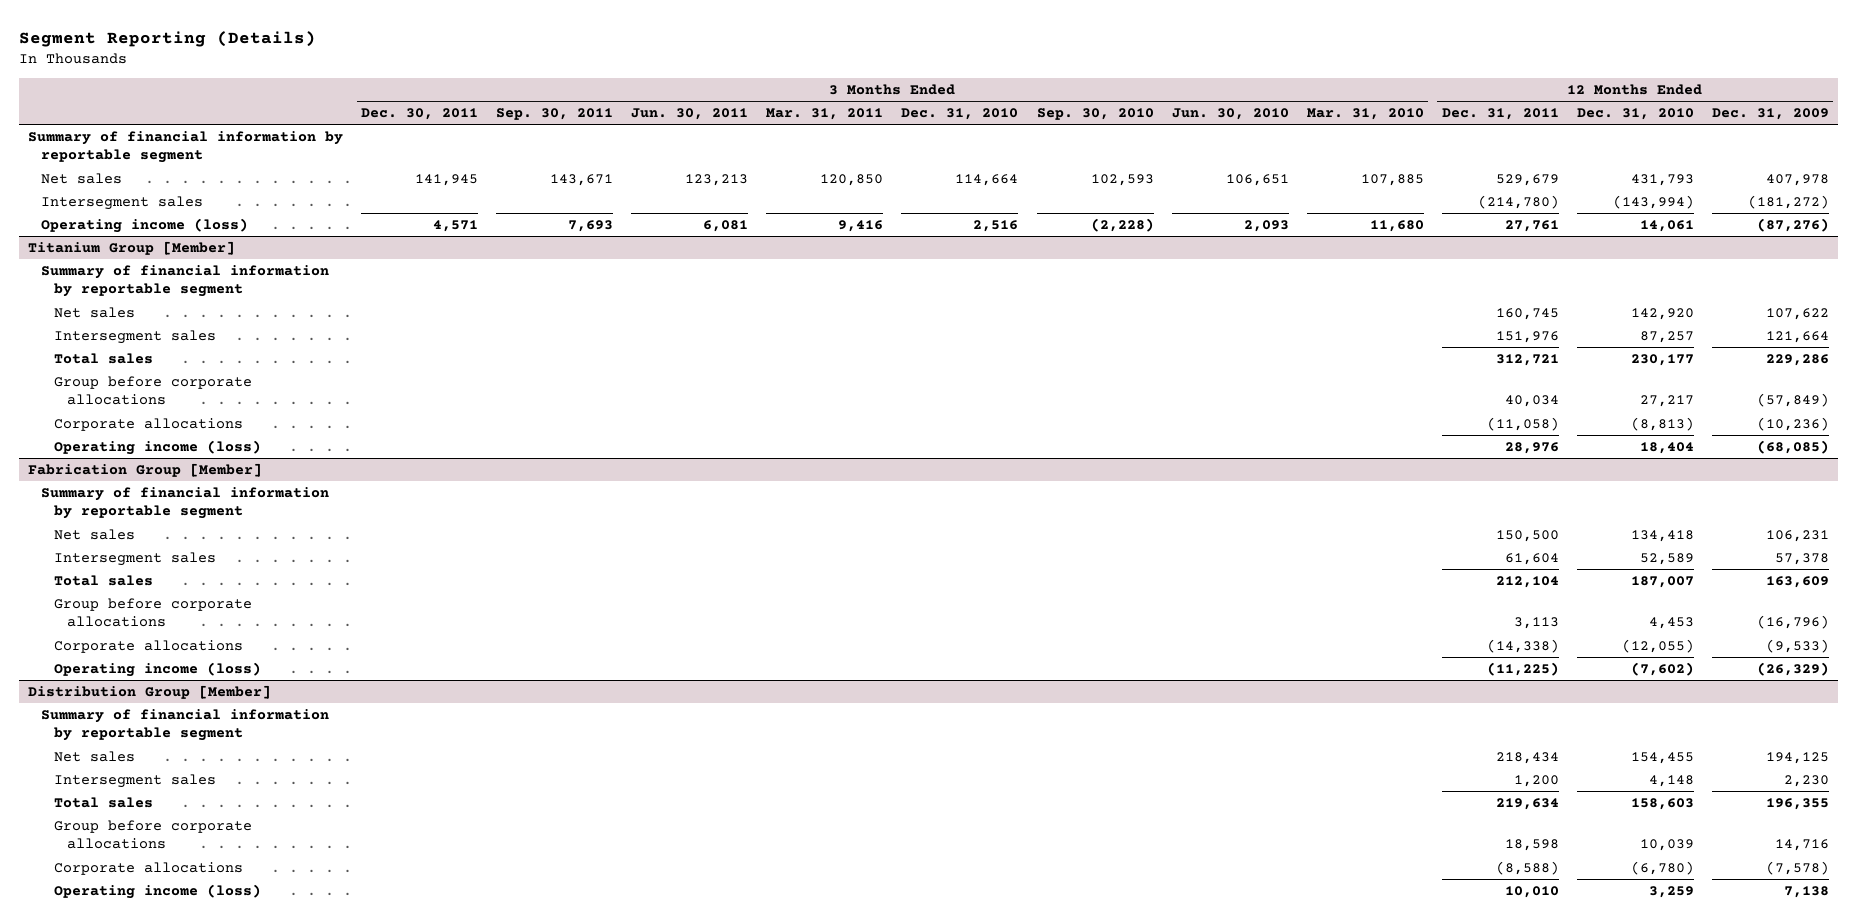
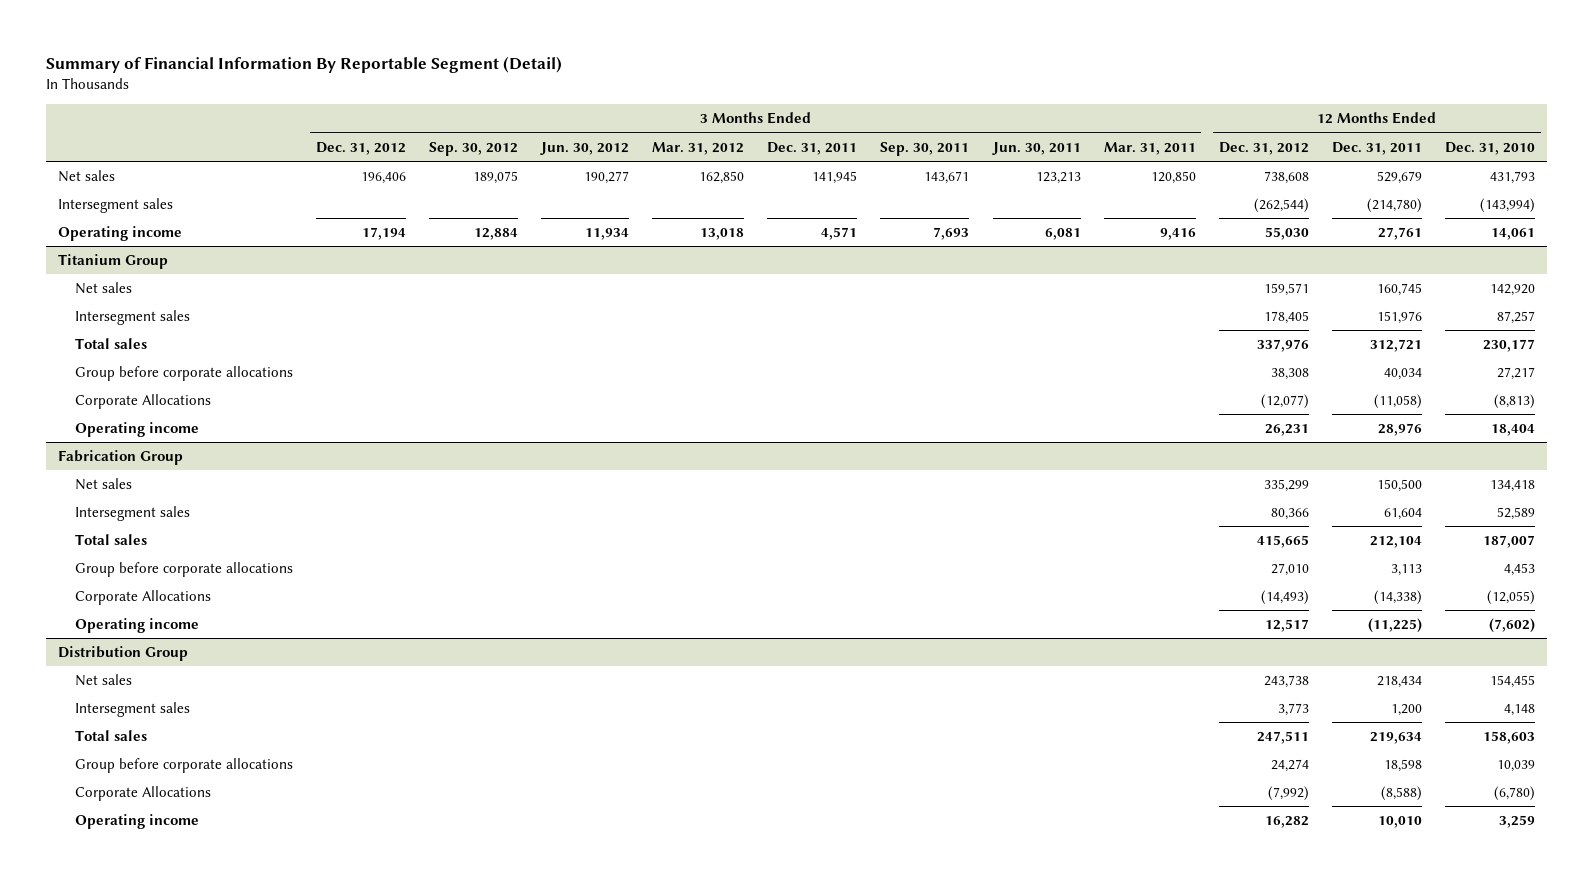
- Segment Reporting (Details)
+ Summary of Financial Information By Reportable Segment (Detail)
- | 3 Months Ended Dec. 30, 2011 | 3 Months Ended Sep. 30, 2011 | 3 Months Ended Jun. 30, 2011 | 3 Months Ended Mar. 31, 2011 | 3 Months Ended Dec. 31, 2010 | 3 Months Ended Sep. 30, 2010 | 3 Months Ended Jun. 30, 2010 | 3 Months Ended Mar. 31, 2010 | 12 Months Ended Dec. 31, 2011 | 12 Months Ended Dec. 31, 2010 | 12 Months Ended Dec. 31, 2009
+ | 3 Months Ended Dec. 31, 2012 | 3 Months Ended Sep. 30, 2012 | 3 Months Ended Jun. 30, 2012 | 3 Months Ended Mar. 31, 2012 | 3 Months Ended Dec. 31, 2011 | 3 Months Ended Sep. 30, 2011 | 3 Months Ended Jun. 30, 2011 | 3 Months Ended Mar. 31, 2011 | 12 Months Ended Dec. 31, 2012 | 12 Months Ended Dec. 31, 2011 | 12 Months Ended Dec. 31, 2010
- Summary of financial information by reportable segment
- Operating income (loss) | 4,571 | 7,693 | 6,081 | 9,416 | 2,516 | (2,228) | 2,093 | 11,680 | 27,761 | 14,061 | (87,276)
- Titanium Group [Member]
- Summary of financial information by reportable segment
+ Operating income | 17,194 | 12,884 | 11,934 | 13,018 | 4,571 | 7,693 | 6,081 | 9,416 | 55,030 | 27,761 | 14,061
+ Titanium Group
- Corporate allocations | | | | | | | | | (11,058) | (8,813) | (10,236)
- Operating income (loss) | | | | | | | | | 28,976 | 18,404 | (68,085)
- Fabrication Group [Member]
- Summary of financial information by reportable segment
+ Corporate Allocations | | | | | | | | | (12,077) | (11,058) | (8,813)
+ Operating income | | | | | | | | | 26,231 | 28,976 | 18,404
+ Fabrication Group
- Corporate allocations | | | | | | | | | (14,338) | (12,055) | (9,533)
- Operating income (loss) | | | | | | | | | (11,225) | (7,602) | (26,329)
- Distribution Group [Member]
- Summary of financial information by reportable segment
+ Corporate Allocations | | | | | | | | | (14,493) | (14,338) | (12,055)
+ Operating income | | | | | | | | | 12,517 | (11,225) | (7,602)
+ Distribution Group
- Corporate allocations | | | | | | | | | (8,588) | (6,780) | (7,578)
- Operating income (loss) | | | | | | | | | 10,010 | 3,259 | 7,138
+ Corporate Allocations | | | | | | | | | (7,992) | (8,588) | (6,780)
+ Operating income | | | | | | | | | 16,282 | 10,010 | 3,259

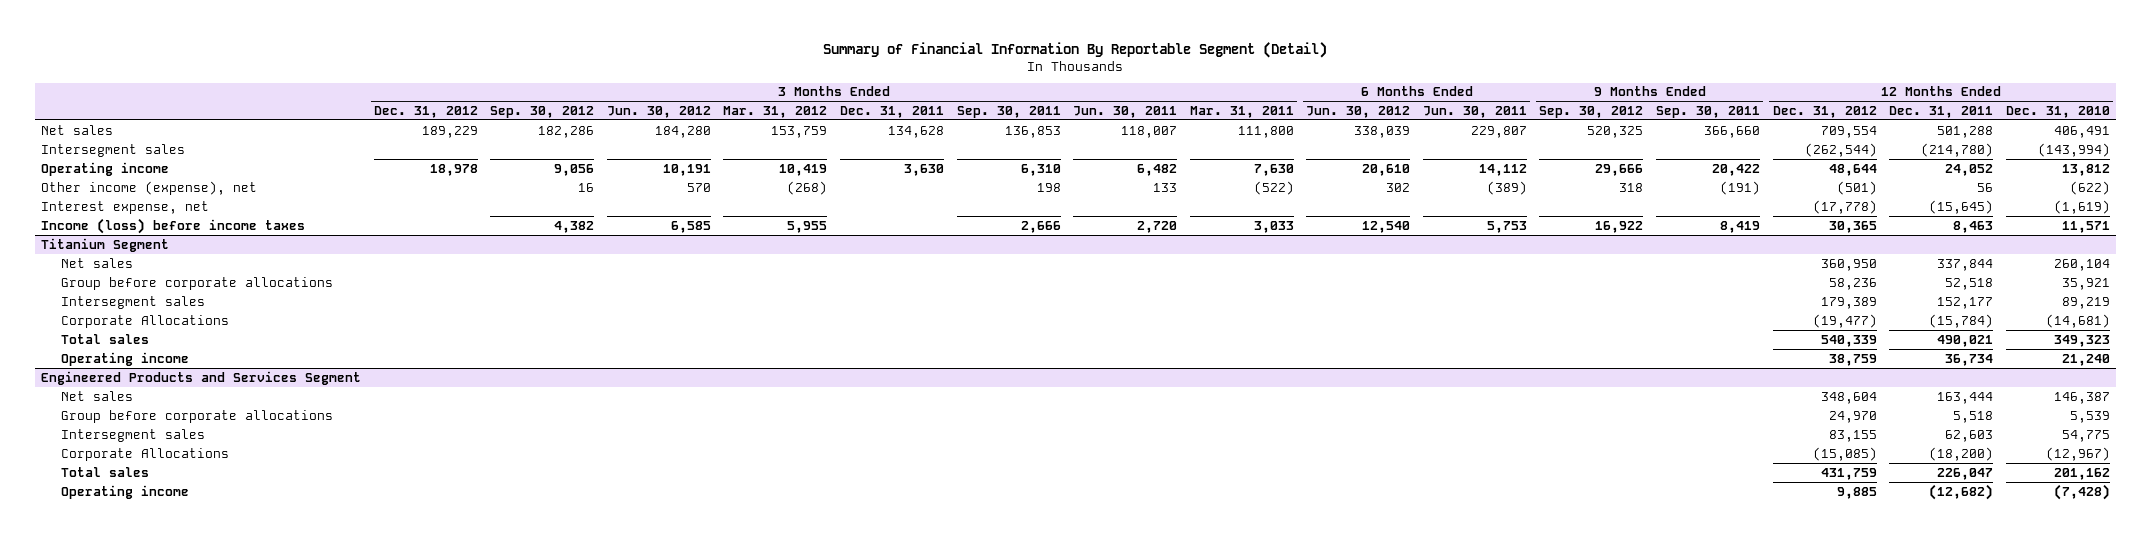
- | 3 Months Ended Dec. 31, 2012 | 3 Months Ended Sep. 30, 2012 | 3 Months Ended Jun. 30, 2012 | 3 Months Ended Mar. 31, 2012 | 3 Months Ended Dec. 31, 2011 | 3 Months Ended Sep. 30, 2011 | 3 Months Ended Jun. 30, 2011 | 3 Months Ended Mar. 31, 2011 | 12 Months Ended Dec. 31, 2012 | 12 Months Ended Dec. 31, 2011 | 12 Months Ended Dec. 31, 2010
+ | 3 Months Ended Dec. 31, 2012 | 3 Months Ended Sep. 30, 2012 | 3 Months Ended Jun. 30, 2012 | 3 Months Ended Mar. 31, 2012 | 3 Months Ended Dec. 31, 2011 | 3 Months Ended Sep. 30, 2011 | 3 Months Ended Jun. 30, 2011 | 3 Months Ended Mar. 31, 2011 | 6 Months Ended Jun. 30, 2012 | 6 Months Ended Jun. 30, 2011 | 9 Months Ended Sep. 30, 2012 | 9 Months Ended Sep. 30, 2011 | 12 Months Ended Dec. 31, 2012 | 12 Months Ended Dec. 31, 2011 | 12 Months Ended Dec. 31, 2010
- Net sales | 196,406 | 189,075 | 190,277 | 162,850 | 141,945 | 143,671 | 123,213 | 120,850 | 738,608 | 529,679 | 431,793
+ Net sales | 189,229 | 182,286 | 184,280 | 153,759 | 134,628 | 136,853 | 118,007 | 111,800 | 338,039 | 229,807 | 520,325 | 366,660 | 709,554 | 501,288 | 406,491
- Operating income | 17,194 | 12,884 | 11,934 | 13,018 | 4,571 | 7,693 | 6,081 | 9,416 | 55,030 | 27,761 | 14,061
- Titanium Group
- Net sales | | | | | | | | | 159,571 | 160,745 | 142,920
- Intersegment sales | | | | | | | | | 178,405 | 151,976 | 87,257
- Total sales | | | | | | | | | 337,976 | 312,721 | 230,177
- Group before corporate allocations | | | | | | | | | 38,308 | 40,034 | 27,217
- Corporate Allocations | | | | | | | | | (12,077) | (11,058) | (8,813)
- Operating income | | | | | | | | | 26,231 | 28,976 | 18,404
- Fabrication Group
- Net sales | | | | | | | | | 335,299 | 150,500 | 134,418
- Intersegment sales | | | | | | | | | 80,366 | 61,604 | 52,589
- Total sales | | | | | | | | | 415,665 | 212,104 | 187,007
- Group before corporate allocations | | | | | | | | | 27,010 | 3,113 | 4,453
- Corporate Allocations | | | | | | | | | (14,493) | (14,338) | (12,055)
- Operating income | | | | | | | | | 12,517 | (11,225) | (7,602)
- Distribution Group
- Net sales | | | | | | | | | 243,738 | 218,434 | 154,455
- Intersegment sales | | | | | | | | | 3,773 | 1,200 | 4,148
- Total sales | | | | | | | | | 247,511 | 219,634 | 158,603
- Group before corporate allocations | | | | | | | | | 24,274 | 18,598 | 10,039
- Corporate Allocations | | | | | | | | | (7,992) | (8,588) | (6,780)
- Operating income | | | | | | | | | 16,282 | 10,010 | 3,259
+ Operating income | 18,978 | 9,056 | 10,191 | 10,419 | 3,630 | 6,310 | 6,482 | 7,630 | 20,610 | 14,112 | 29,666 | 20,422 | 48,644 | 24,052 | 13,812
+ Other income (expense), net | | 16 | 570 | (268) | | 198 | 133 | (522) | 302 | (389) | 318 | (191) | (501) | 56 | (622)
+ Interest expense, net | | | | | | | | | | | | | (17,778) | (15,645) | (1,619)
+ Income (loss) before income taxes | | 4,382 | 6,585 | 5,955 | | 2,666 | 2,720 | 3,033 | 12,540 | 5,753 | 16,922 | 8,419 | 30,365 | 8,463 | 11,571
+ Titanium Segment
+ Net sales | | | | | | | | | | | | | 360,950 | 337,844 | 260,104
+ Group before corporate allocations | | | | | | | | | | | | | 58,236 | 52,518 | 35,921
+ Intersegment sales | | | | | | | | | | | | | 179,389 | 152,177 | 89,219
+ Corporate Allocations | | | | | | | | | | | | | (19,477) | (15,784) | (14,681)
+ Total sales | | | | | | | | | | | | | 540,339 | 490,021 | 349,323
+ Operating income | | | | | | | | | | | | | 38,759 | 36,734 | 21,240
+ Engineered Products and Services Segment
+ Net sales | | | | | | | | | | | | | 348,604 | 163,444 | 146,387
+ Group before corporate allocations | | | | | | | | | | | | | 24,970 | 5,518 | 5,539
+ Intersegment sales | | | | | | | | | | | | | 83,155 | 62,603 | 54,775
+ Corporate Allocations | | | | | | | | | | | | | (15,085) | (18,200) | (12,967)
+ Total sales | | | | | | | | | | | | | 431,759 | 226,047 | 201,162
+ Operating income | | | | | | | | | | | | | 9,885 | (12,682) | (7,428)

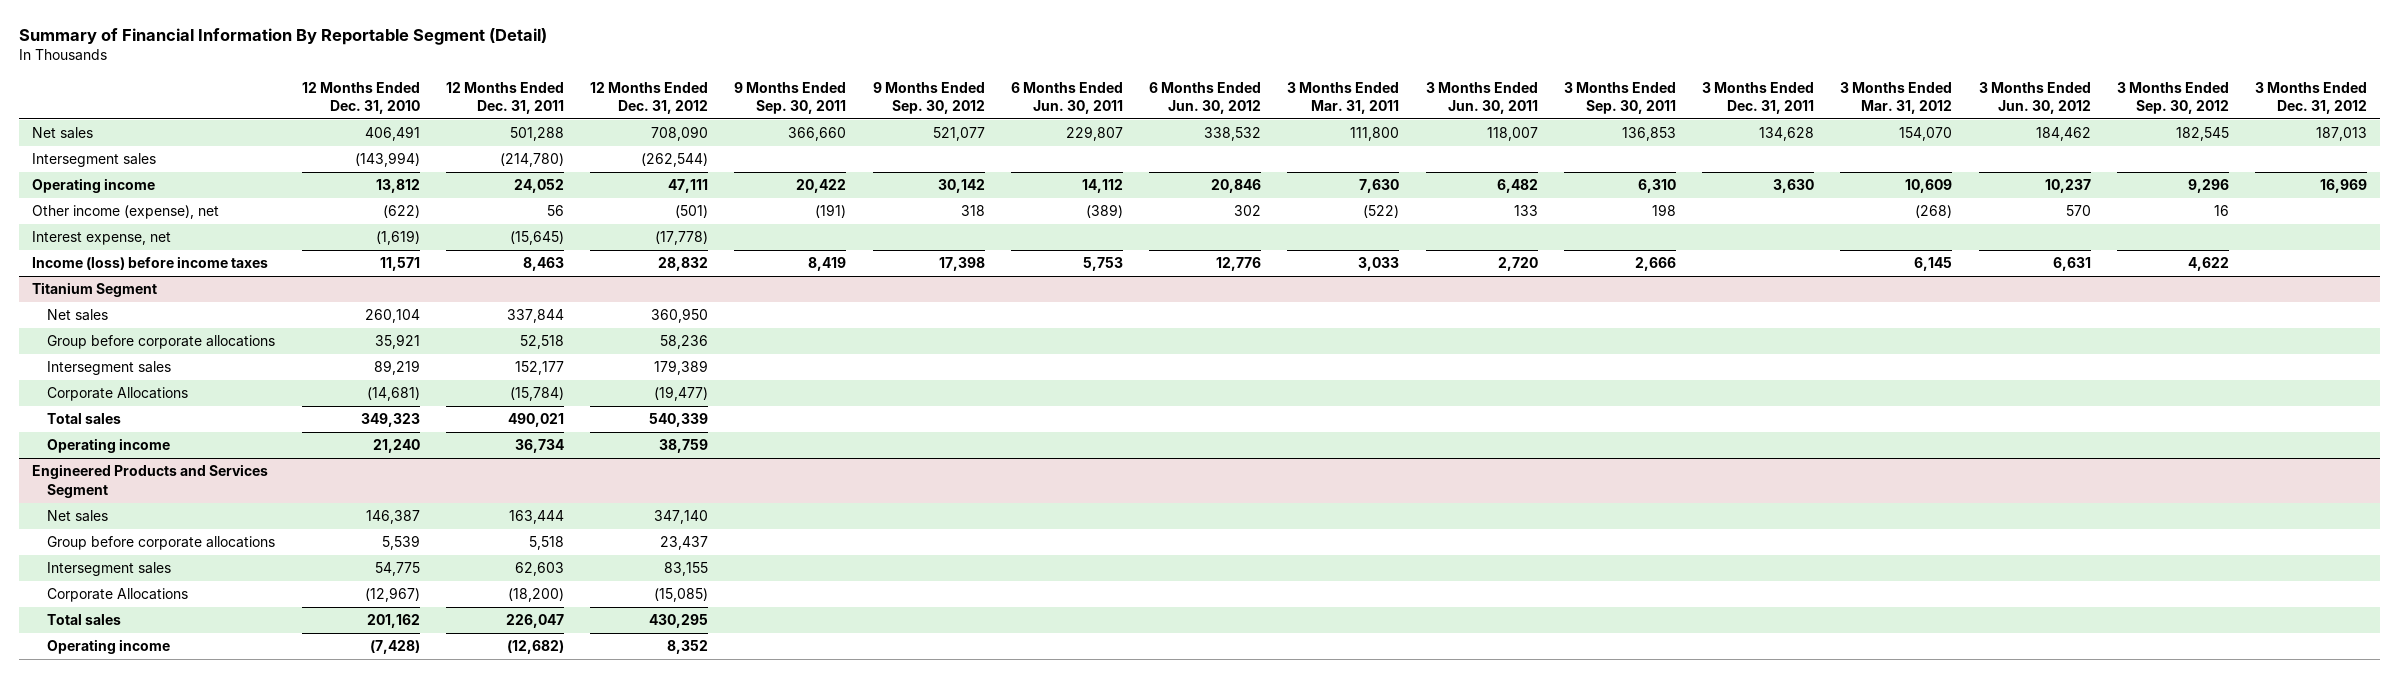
- | 3 Months Ended Dec. 31, 2012 | 3 Months Ended Sep. 30, 2012 | 3 Months Ended Jun. 30, 2012 | 3 Months Ended Mar. 31, 2012 | 3 Months Ended Dec. 31, 2011 | 3 Months Ended Sep. 30, 2011 | 3 Months Ended Jun. 30, 2011 | 3 Months Ended Mar. 31, 2011 | 6 Months Ended Jun. 30, 2012 | 6 Months Ended Jun. 30, 2011 | 9 Months Ended Sep. 30, 2012 | 9 Months Ended Sep. 30, 2011 | 12 Months Ended Dec. 31, 2012 | 12 Months Ended Dec. 31, 2011 | 12 Months Ended Dec. 31, 2010
+ | 12 Months Ended Dec. 31, 2010 | 12 Months Ended Dec. 31, 2011 | 12 Months Ended Dec. 31, 2012 | 9 Months Ended Sep. 30, 2011 | 9 Months Ended Sep. 30, 2012 | 6 Months Ended Jun. 30, 2011 | 6 Months Ended Jun. 30, 2012 | 3 Months Ended Mar. 31, 2011 | 3 Months Ended Jun. 30, 2011 | 3 Months Ended Sep. 30, 2011 | 3 Months Ended Dec. 31, 2011 | 3 Months Ended Mar. 31, 2012 | 3 Months Ended Jun. 30, 2012 | 3 Months Ended Sep. 30, 2012 | 3 Months Ended Dec. 31, 2012
- Net sales | 189,229 | 182,286 | 184,280 | 153,759 | 134,628 | 136,853 | 118,007 | 111,800 | 338,039 | 229,807 | 520,325 | 366,660 | 709,554 | 501,288 | 406,491
+ Net sales | 406,491 | 501,288 | 708,090 | 366,660 | 521,077 | 229,807 | 338,532 | 111,800 | 118,007 | 136,853 | 134,628 | 154,070 | 184,462 | 182,545 | 187,013
- Operating income | 18,978 | 9,056 | 10,191 | 10,419 | 3,630 | 6,310 | 6,482 | 7,630 | 20,610 | 14,112 | 29,666 | 20,422 | 48,644 | 24,052 | 13,812
+ Operating income | 13,812 | 24,052 | 47,111 | 20,422 | 30,142 | 14,112 | 20,846 | 7,630 | 6,482 | 6,310 | 3,630 | 10,609 | 10,237 | 9,296 | 16,969
- Income (loss) before income taxes | | 4,382 | 6,585 | 5,955 | | 2,666 | 2,720 | 3,033 | 12,540 | 5,753 | 16,922 | 8,419 | 30,365 | 8,463 | 11,571
+ Income (loss) before income taxes | 11,571 | 8,463 | 28,832 | 8,419 | 17,398 | 5,753 | 12,776 | 3,033 | 2,720 | 2,666 | | 6,145 | 6,631 | 4,622 |
@ Engineered Products and Services Segment
- Net sales | | | | | | | | | | | | | 348,604 | 163,444 | 146,387
- Group before corporate allocations | | | | | | | | | | | | | 24,970 | 5,518 | 5,539
+ Net sales | 146,387 | 163,444 | 347,140 | | | | | | | | | | | |
+ Group before corporate allocations | 5,539 | 5,518 | 23,437 | | | | | | | | | | | |
- Total sales | | | | | | | | | | | | | 431,759 | 226,047 | 201,162
- Operating income | | | | | | | | | | | | | 9,885 | (12,682) | (7,428)
+ Total sales | 201,162 | 226,047 | 430,295 | | | | | | | | | | | |
+ Operating income | (7,428) | (12,682) | 8,352 | | | | | | | | | | | |

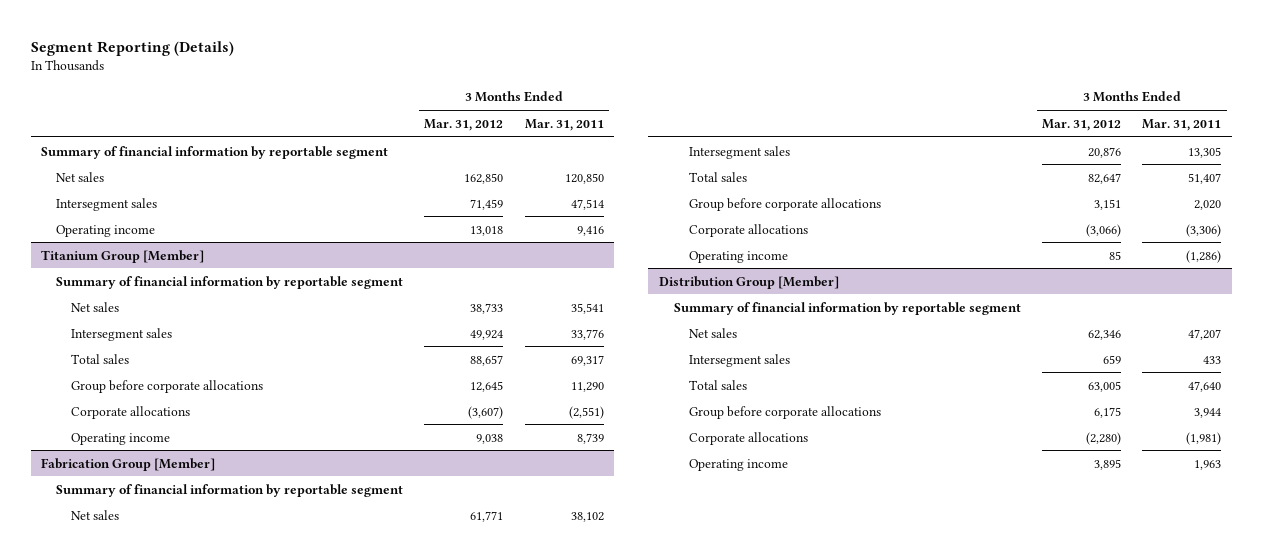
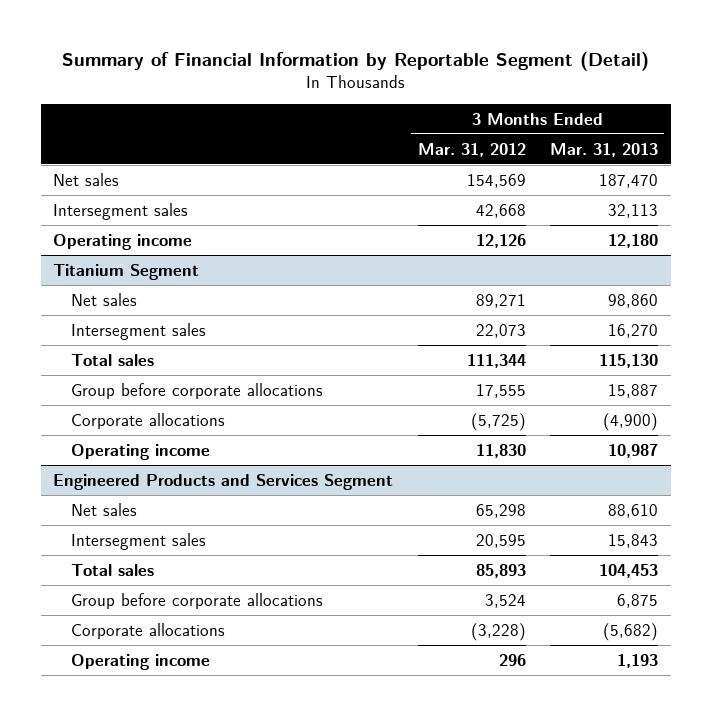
- Segment Reporting (Details)
+ Summary of Financial Information by Reportable Segment (Detail)
- | 3 Months Ended Mar. 31, 2012 | 3 Months Ended Mar. 31, 2011
+ | 3 Months Ended Mar. 31, 2012 | 3 Months Ended Mar. 31, 2013
- Summary of financial information by reportable segment
- Net sales | 162,850 | 120,850
- Intersegment sales | 71,459 | 47,514
- Operating income | 13,018 | 9,416
- Titanium Group [Member]
- Summary of financial information by reportable segment
- Net sales | 38,733 | 35,541
- Intersegment sales | 49,924 | 33,776
- Total sales | 88,657 | 69,317
- Group before corporate allocations | 12,645 | 11,290
- Corporate allocations | (3,607) | (2,551)
- Operating income | 9,038 | 8,739
- Fabrication Group [Member]
- Summary of financial information by reportable segment
- Net sales | 61,771 | 38,102
- Intersegment sales | 20,876 | 13,305
- Total sales | 82,647 | 51,407
- Group before corporate allocations | 3,151 | 2,020
- Corporate allocations | (3,066) | (3,306)
- Operating income | 85 | (1,286)
- Distribution Group [Member]
- Summary of financial information by reportable segment
- Net sales | 62,346 | 47,207
- Intersegment sales | 659 | 433
- Total sales | 63,005 | 47,640
- Group before corporate allocations | 6,175 | 3,944
- Corporate allocations | (2,280) | (1,981)
- Operating income | 3,895 | 1,963
+ Net sales | 154,569 | 187,470
+ Intersegment sales | 42,668 | 32,113
+ Operating income | 12,126 | 12,180
+ Titanium Segment
+ Net sales | 89,271 | 98,860
+ Intersegment sales | 22,073 | 16,270
+ Total sales | 111,344 | 115,130
+ Group before corporate allocations | 17,555 | 15,887
+ Corporate allocations | (5,725) | (4,900)
+ Operating income | 11,830 | 10,987
+ Engineered Products and Services Segment
+ Net sales | 65,298 | 88,610
+ Intersegment sales | 20,595 | 15,843
+ Total sales | 85,893 | 104,453
+ Group before corporate allocations | 3,524 | 6,875
+ Corporate allocations | (3,228) | (5,682)
+ Operating income | 296 | 1,193

